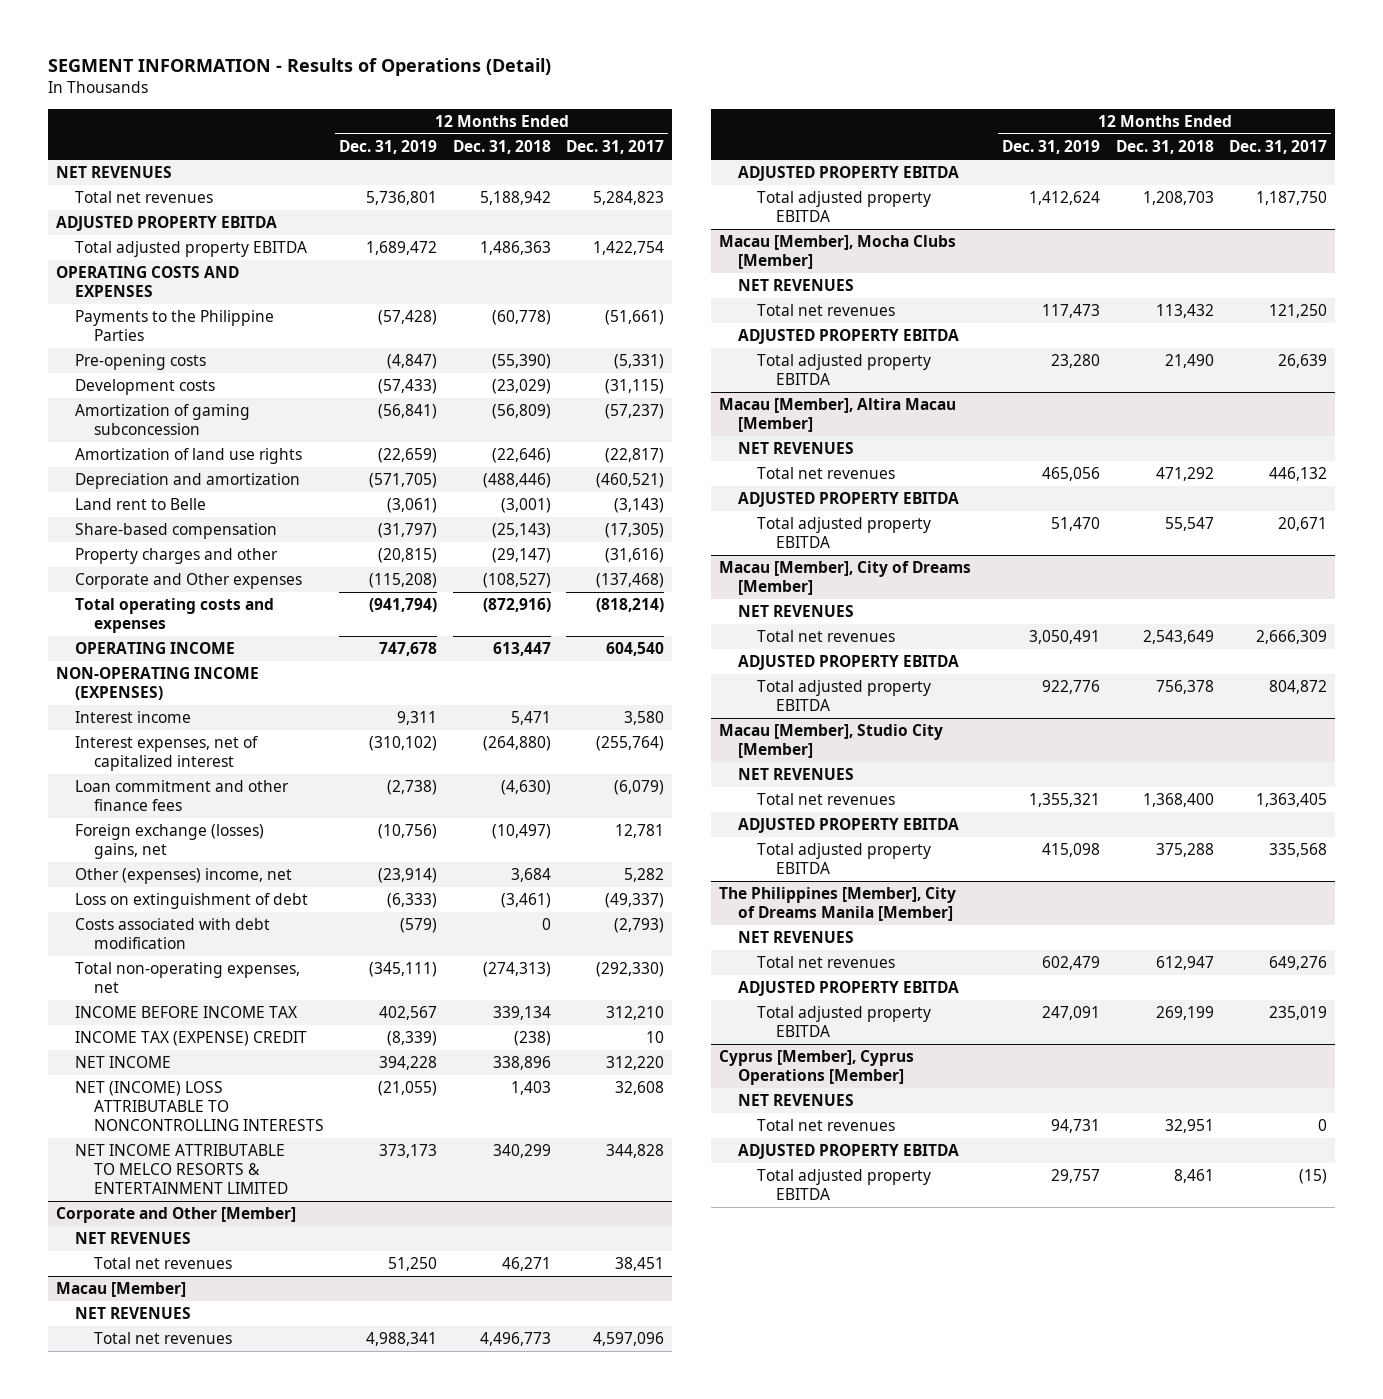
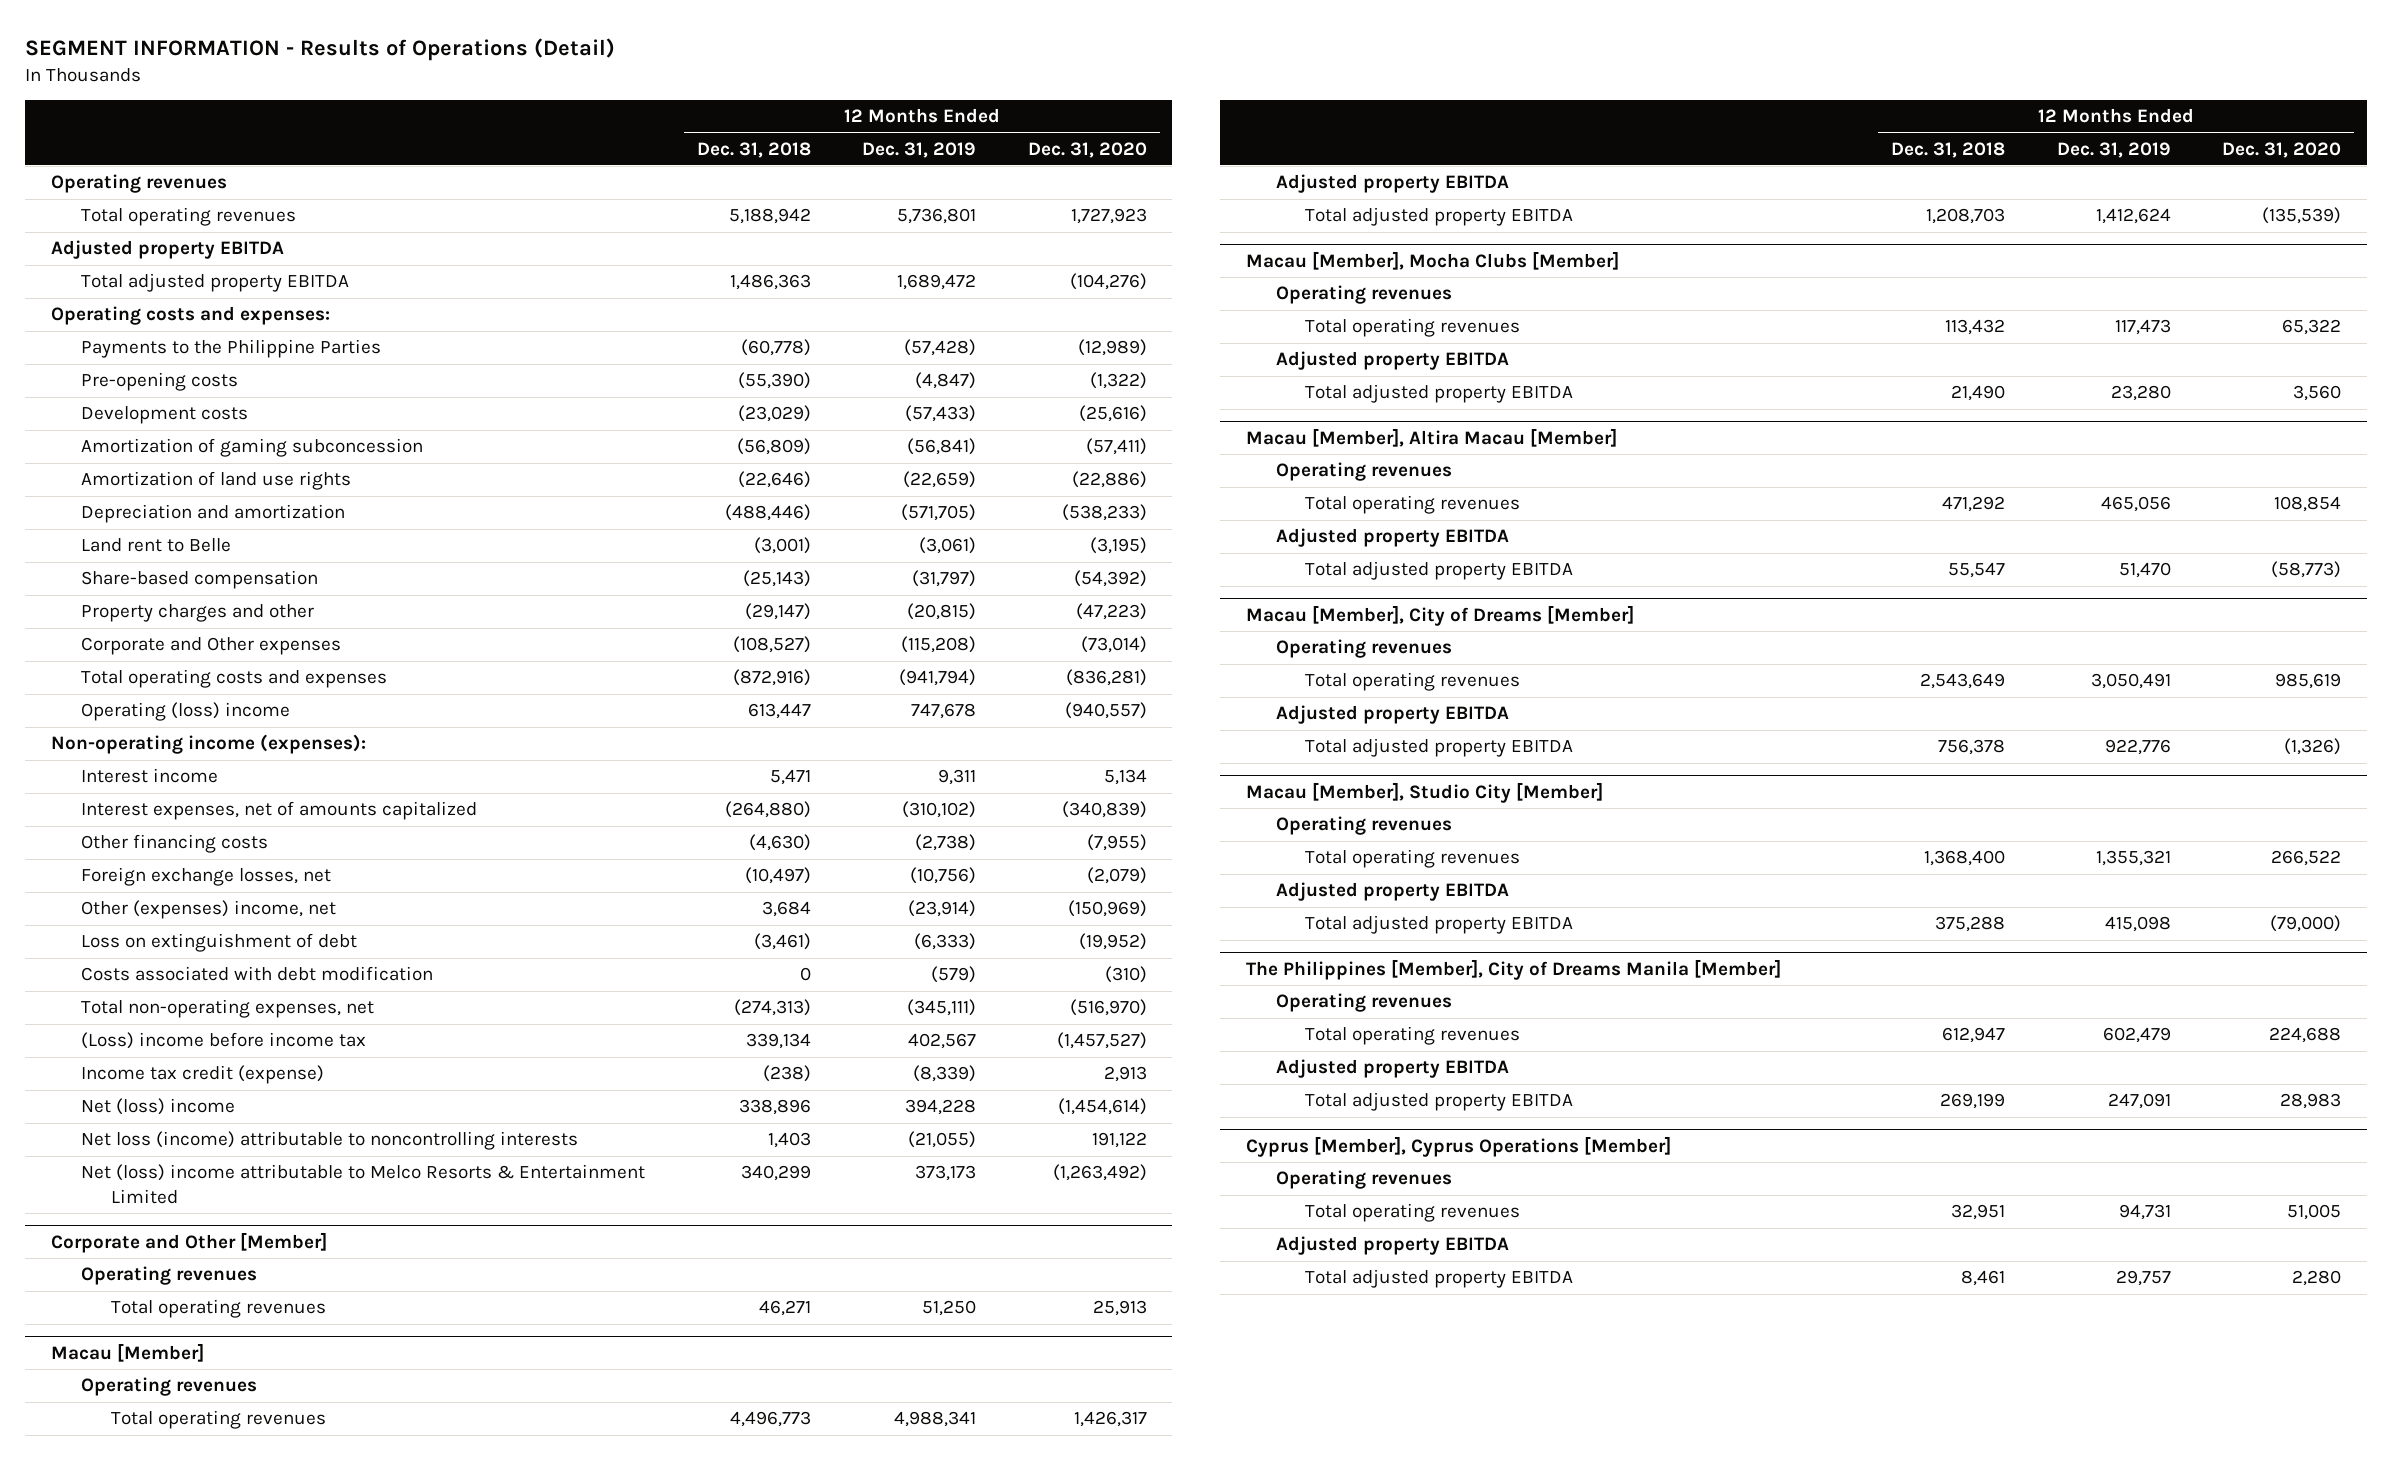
- | 12 Months Ended Dec. 31, 2019 | 12 Months Ended Dec. 31, 2018 | 12 Months Ended Dec. 31, 2017
+ | 12 Months Ended Dec. 31, 2018 | 12 Months Ended Dec. 31, 2019 | 12 Months Ended Dec. 31, 2020
- NET REVENUES
- Total net revenues | 5,736,801 | 5,188,942 | 5,284,823
- ADJUSTED PROPERTY EBITDA
+ Operating revenues
+ Total operating revenues | 5,188,942 | 5,736,801 | 1,727,923
+ Adjusted property EBITDA
- OPERATING COSTS AND EXPENSES
+ Operating costs and expenses:
- OPERATING INCOME | 747,678 | 613,447 | 604,540
- NON-OPERATING INCOME (EXPENSES)
+ Operating (loss) income | 613,447 | 747,678 | (940,557)
+ Non-operating income (expenses):
- Interest expenses, net of capitalized interest | (310,102) | (264,880) | (255,764)
- Loan commitment and other finance fees | (2,738) | (4,630) | (6,079)
- Foreign exchange (losses) gains, net | (10,756) | (10,497) | 12,781
+ Interest expenses, net of amounts capitalized | (264,880) | (310,102) | (340,839)
+ Other financing costs | (4,630) | (2,738) | (7,955)
+ Foreign exchange losses, net | (10,497) | (10,756) | (2,079)
- INCOME BEFORE INCOME TAX | 402,567 | 339,134 | 312,210
- INCOME TAX (EXPENSE) CREDIT | (8,339) | (238) | 10
- NET INCOME | 394,228 | 338,896 | 312,220
- NET (INCOME) LOSS ATTRIBUTABLE TO NONCONTROLLING INTERESTS | (21,055) | 1,403 | 32,608
- NET INCOME ATTRIBUTABLE TO MELCO RESORTS & ENTERTAINMENT LIMITED | 373,173 | 340,299 | 344,828
+ (Loss) income before income tax | 339,134 | 402,567 | (1,457,527)
+ Income tax credit (expense) | (238) | (8,339) | 2,913
+ Net (loss) income | 338,896 | 394,228 | (1,454,614)
+ Net loss (income) attributable to noncontrolling interests | 1,403 | (21,055) | 191,122
+ Net (loss) income attributable to Melco Resorts & Entertainment Limited | 340,299 | 373,173 | (1,263,492)
@ Corporate and Other [Member]
- NET REVENUES
- Total net revenues | 51,250 | 46,271 | 38,451
+ Operating revenues
+ Total operating revenues | 46,271 | 51,250 | 25,913
@ Macau [Member]
- NET REVENUES
- Total net revenues | 4,988,341 | 4,496,773 | 4,597,096
- ADJUSTED PROPERTY EBITDA
+ Operating revenues
+ Total operating revenues | 4,496,773 | 4,988,341 | 1,426,317
+ Adjusted property EBITDA
@ Macau [Member], Mocha Clubs [Member]
- NET REVENUES
- Total net revenues | 117,473 | 113,432 | 121,250
- ADJUSTED PROPERTY EBITDA
+ Operating revenues
+ Total operating revenues | 113,432 | 117,473 | 65,322
+ Adjusted property EBITDA
@ Macau [Member], Altira Macau [Member]
- NET REVENUES
- Total net revenues | 465,056 | 471,292 | 446,132
- ADJUSTED PROPERTY EBITDA
+ Operating revenues
+ Total operating revenues | 471,292 | 465,056 | 108,854
+ Adjusted property EBITDA
@ Macau [Member], City of Dreams [Member]
- NET REVENUES
- Total net revenues | 3,050,491 | 2,543,649 | 2,666,309
- ADJUSTED PROPERTY EBITDA
+ Operating revenues
+ Total operating revenues | 2,543,649 | 3,050,491 | 985,619
+ Adjusted property EBITDA
@ Macau [Member], Studio City [Member]
- NET REVENUES
- Total net revenues | 1,355,321 | 1,368,400 | 1,363,405
- ADJUSTED PROPERTY EBITDA
+ Operating revenues
+ Total operating revenues | 1,368,400 | 1,355,321 | 266,522
+ Adjusted property EBITDA
@ The Philippines [Member], City of Dreams Manila [Member]
- NET REVENUES
- Total net revenues | 602,479 | 612,947 | 649,276
- ADJUSTED PROPERTY EBITDA
+ Operating revenues
+ Total operating revenues | 612,947 | 602,479 | 224,688
+ Adjusted property EBITDA
@ Cyprus [Member], Cyprus Operations [Member]
- NET REVENUES
- Total net revenues | 94,731 | 32,951 | 0
- ADJUSTED PROPERTY EBITDA
+ Operating revenues
+ Total operating revenues | 32,951 | 94,731 | 51,005
+ Adjusted property EBITDA

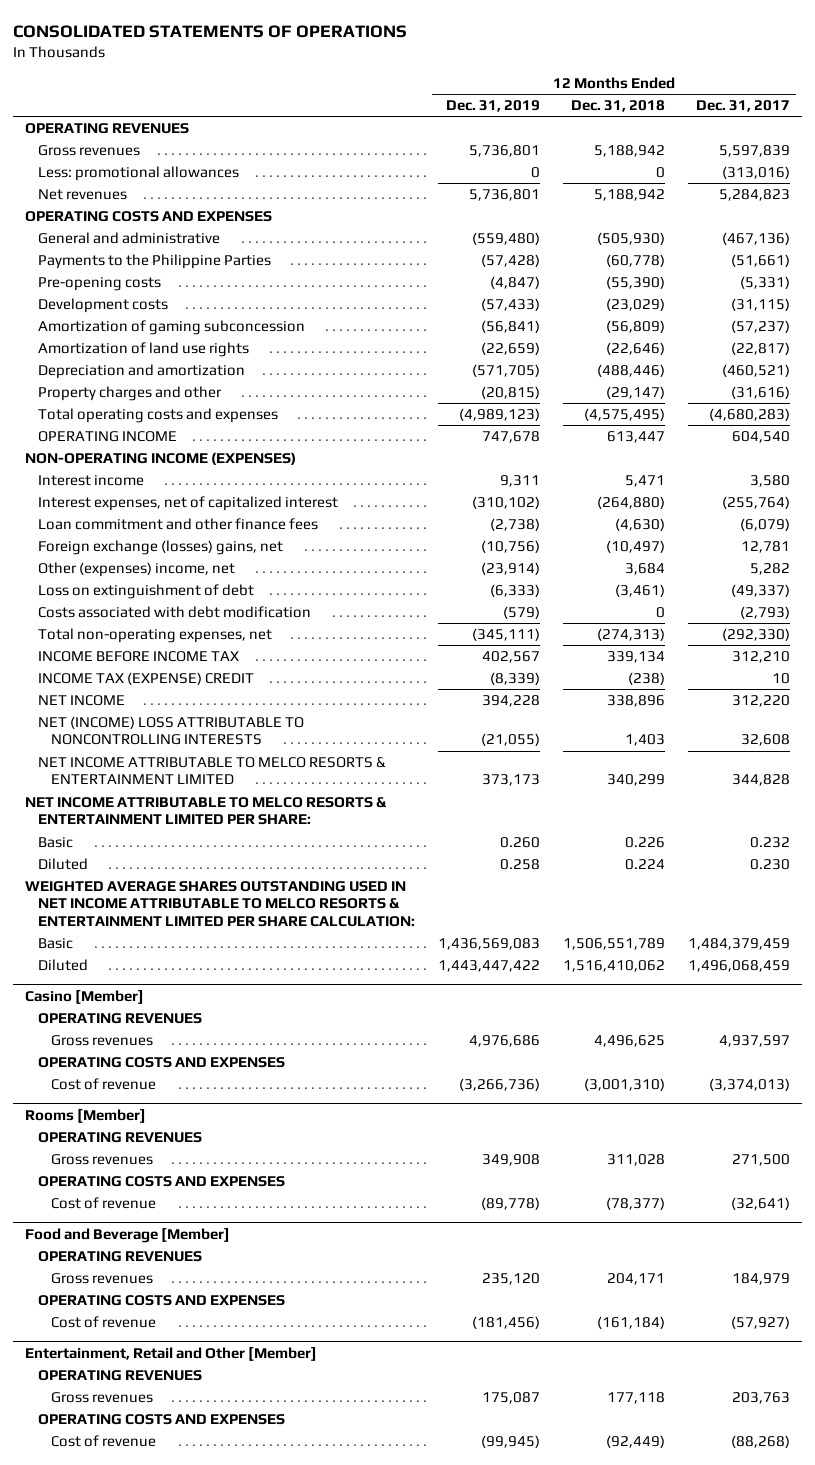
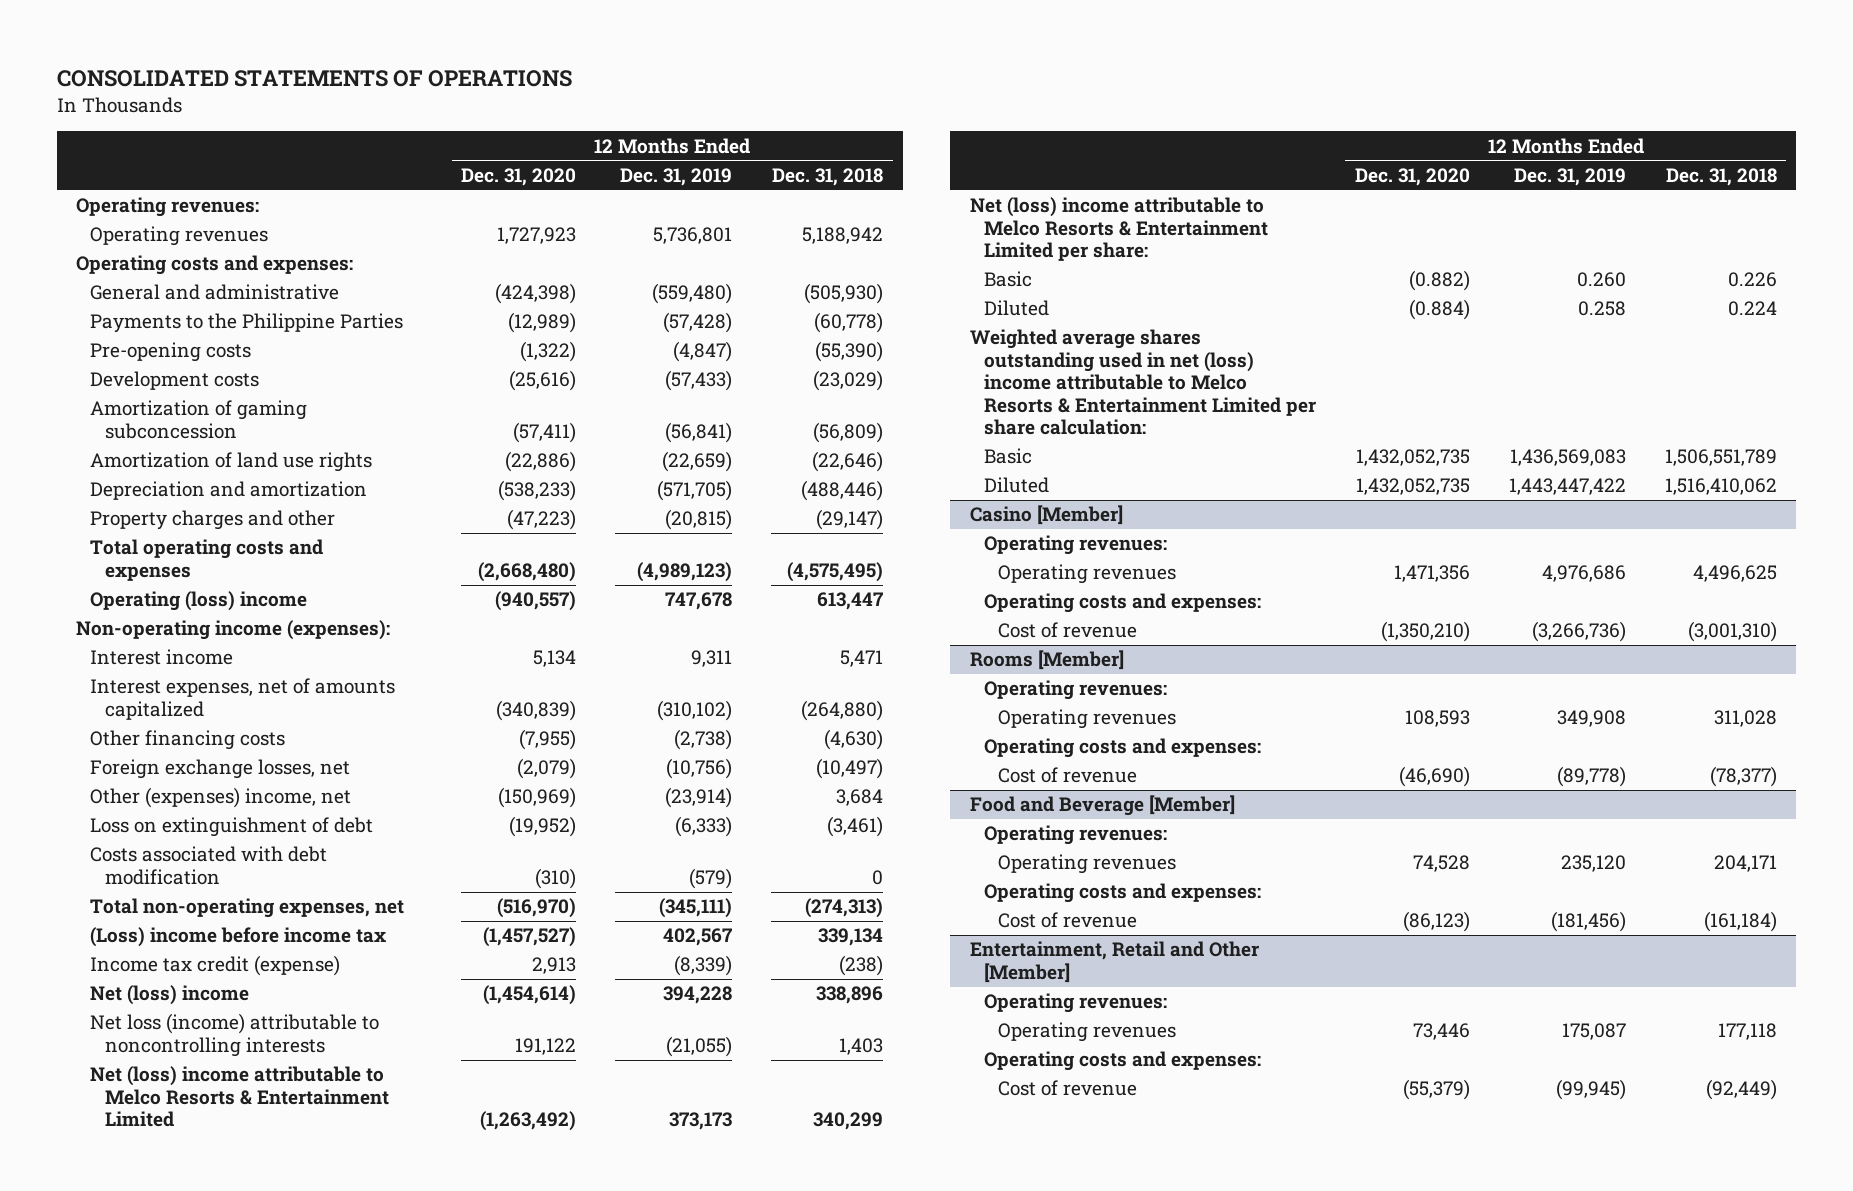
- | 12 Months Ended Dec. 31, 2019 | 12 Months Ended Dec. 31, 2018 | 12 Months Ended Dec. 31, 2017
+ | 12 Months Ended Dec. 31, 2020 | 12 Months Ended Dec. 31, 2019 | 12 Months Ended Dec. 31, 2018
- OPERATING REVENUES
- Gross revenues | 5,736,801 | 5,188,942 | 5,597,839
- Less: promotional allowances | 0 | 0 | (313,016)
- Net revenues | 5,736,801 | 5,188,942 | 5,284,823
- OPERATING COSTS AND EXPENSES
+ Operating revenues:
+ Operating revenues | 1,727,923 | 5,736,801 | 5,188,942
+ Operating costs and expenses:
- OPERATING INCOME | 747,678 | 613,447 | 604,540
- NON-OPERATING INCOME (EXPENSES)
+ Operating (loss) income | (940,557) | 747,678 | 613,447
+ Non-operating income (expenses):
- Interest expenses, net of capitalized interest | (310,102) | (264,880) | (255,764)
- Loan commitment and other finance fees | (2,738) | (4,630) | (6,079)
- Foreign exchange (losses) gains, net | (10,756) | (10,497) | 12,781
+ Interest expenses, net of amounts capitalized | (340,839) | (310,102) | (264,880)
+ Other financing costs | (7,955) | (2,738) | (4,630)
+ Foreign exchange losses, net | (2,079) | (10,756) | (10,497)
- INCOME BEFORE INCOME TAX | 402,567 | 339,134 | 312,210
- INCOME TAX (EXPENSE) CREDIT | (8,339) | (238) | 10
- NET INCOME | 394,228 | 338,896 | 312,220
- NET (INCOME) LOSS ATTRIBUTABLE TO NONCONTROLLING INTERESTS | (21,055) | 1,403 | 32,608
- NET INCOME ATTRIBUTABLE TO MELCO RESORTS & ENTERTAINMENT LIMITED | 373,173 | 340,299 | 344,828
- NET INCOME ATTRIBUTABLE TO MELCO RESORTS & ENTERTAINMENT LIMITED PER SHARE:
+ (Loss) income before income tax | (1,457,527) | 402,567 | 339,134
+ Income tax credit (expense) | 2,913 | (8,339) | (238)
+ Net (loss) income | (1,454,614) | 394,228 | 338,896
+ Net loss (income) attributable to noncontrolling interests | 191,122 | (21,055) | 1,403
+ Net (loss) income attributable to Melco Resorts & Entertainment Limited | (1,263,492) | 373,173 | 340,299
+ Net (loss) income attributable to Melco Resorts & Entertainment Limited per share:
- WEIGHTED AVERAGE SHARES OUTSTANDING USED IN NET INCOME ATTRIBUTABLE TO MELCO RESORTS & ENTERTAINMENT LIMITED PER SHARE CALCULATION:
+ Weighted average shares outstanding used in net (loss) income attributable to Melco Resorts & Entertainment Limited per share calculation:
@ Casino [Member]
- OPERATING REVENUES
- Gross revenues | 4,976,686 | 4,496,625 | 4,937,597
- OPERATING COSTS AND EXPENSES
+ Operating revenues:
+ Operating revenues | 1,471,356 | 4,976,686 | 4,496,625
+ Operating costs and expenses:
@ Rooms [Member]
- OPERATING REVENUES
- Gross revenues | 349,908 | 311,028 | 271,500
- OPERATING COSTS AND EXPENSES
+ Operating revenues:
+ Operating revenues | 108,593 | 349,908 | 311,028
+ Operating costs and expenses:
@ Food and Beverage [Member]
- OPERATING REVENUES
- Gross revenues | 235,120 | 204,171 | 184,979
- OPERATING COSTS AND EXPENSES
+ Operating revenues:
+ Operating revenues | 74,528 | 235,120 | 204,171
+ Operating costs and expenses:
@ Entertainment, Retail and Other [Member]
- OPERATING REVENUES
- Gross revenues | 175,087 | 177,118 | 203,763
- OPERATING COSTS AND EXPENSES
+ Operating revenues:
+ Operating revenues | 73,446 | 175,087 | 177,118
+ Operating costs and expenses:

